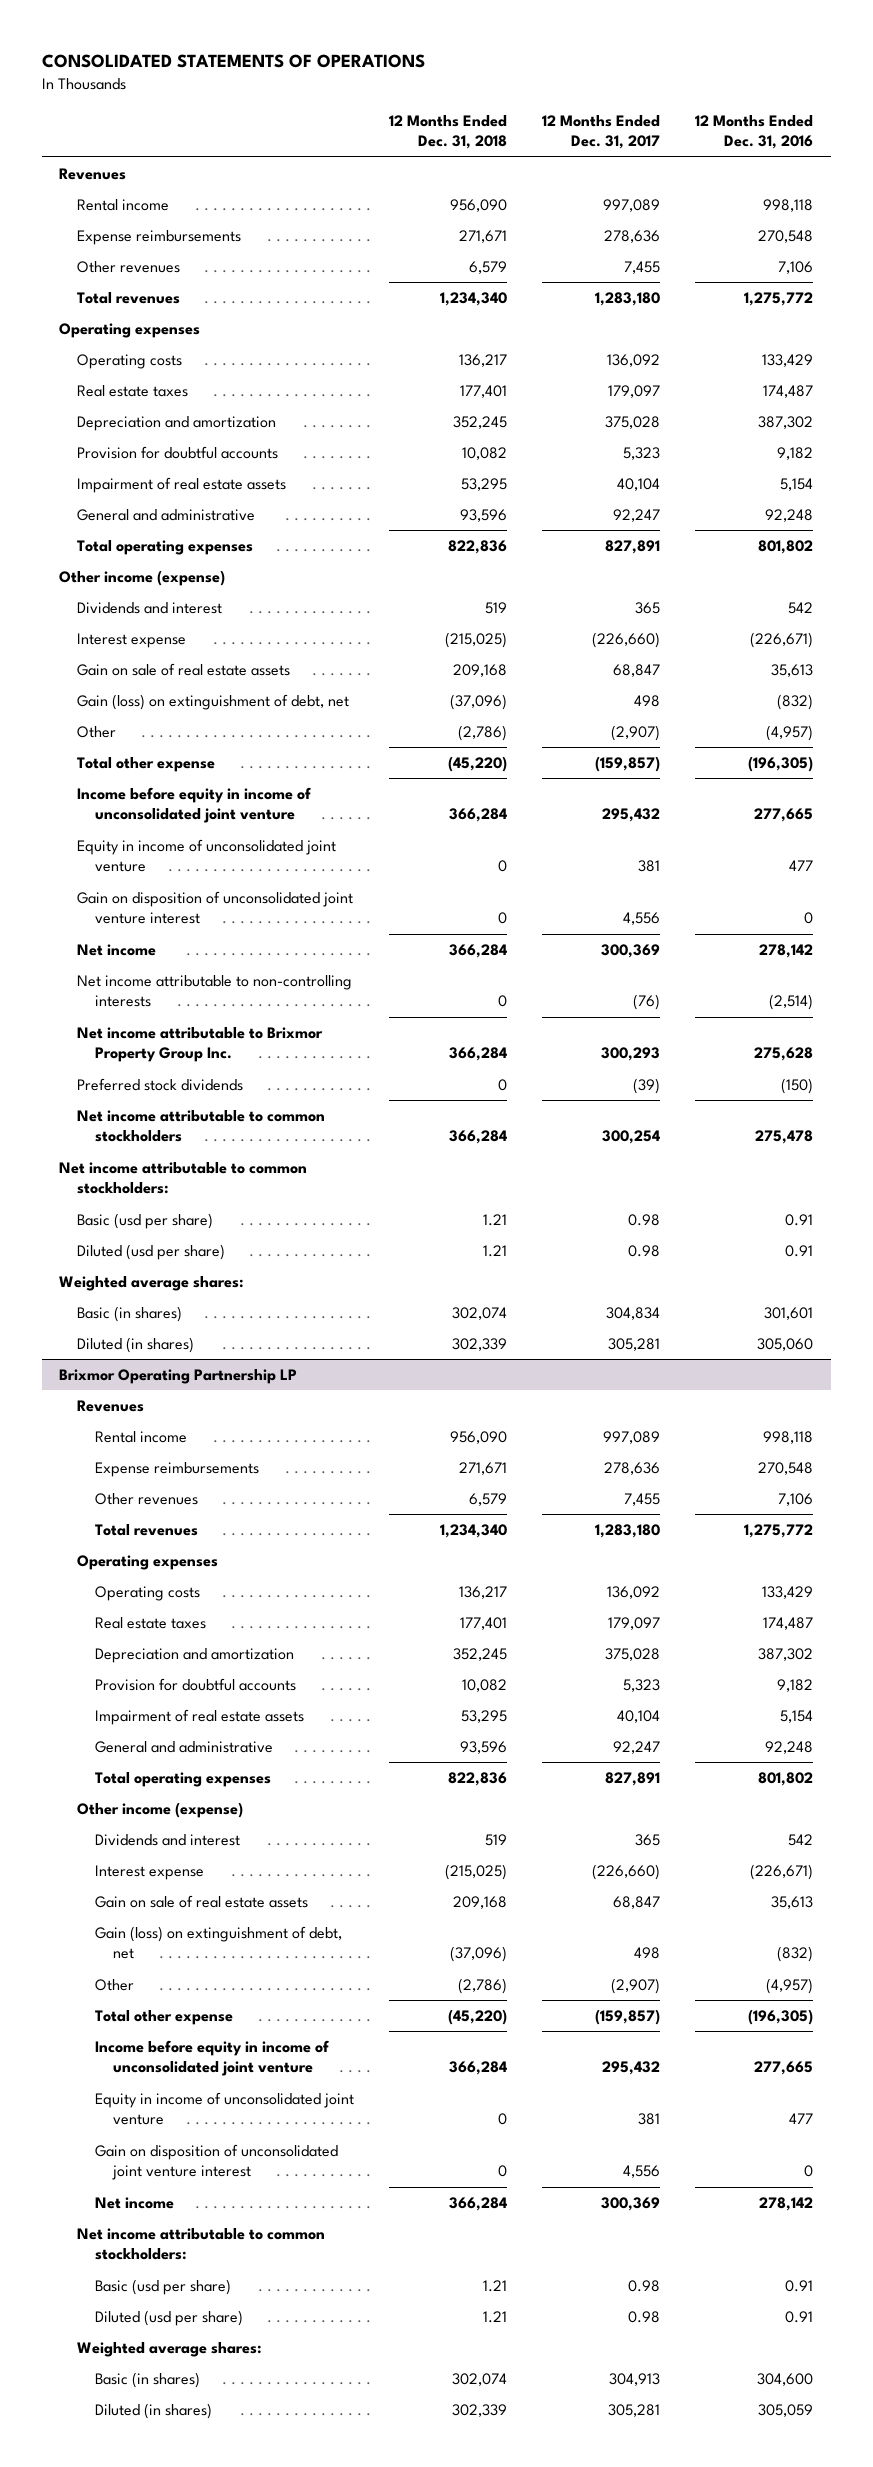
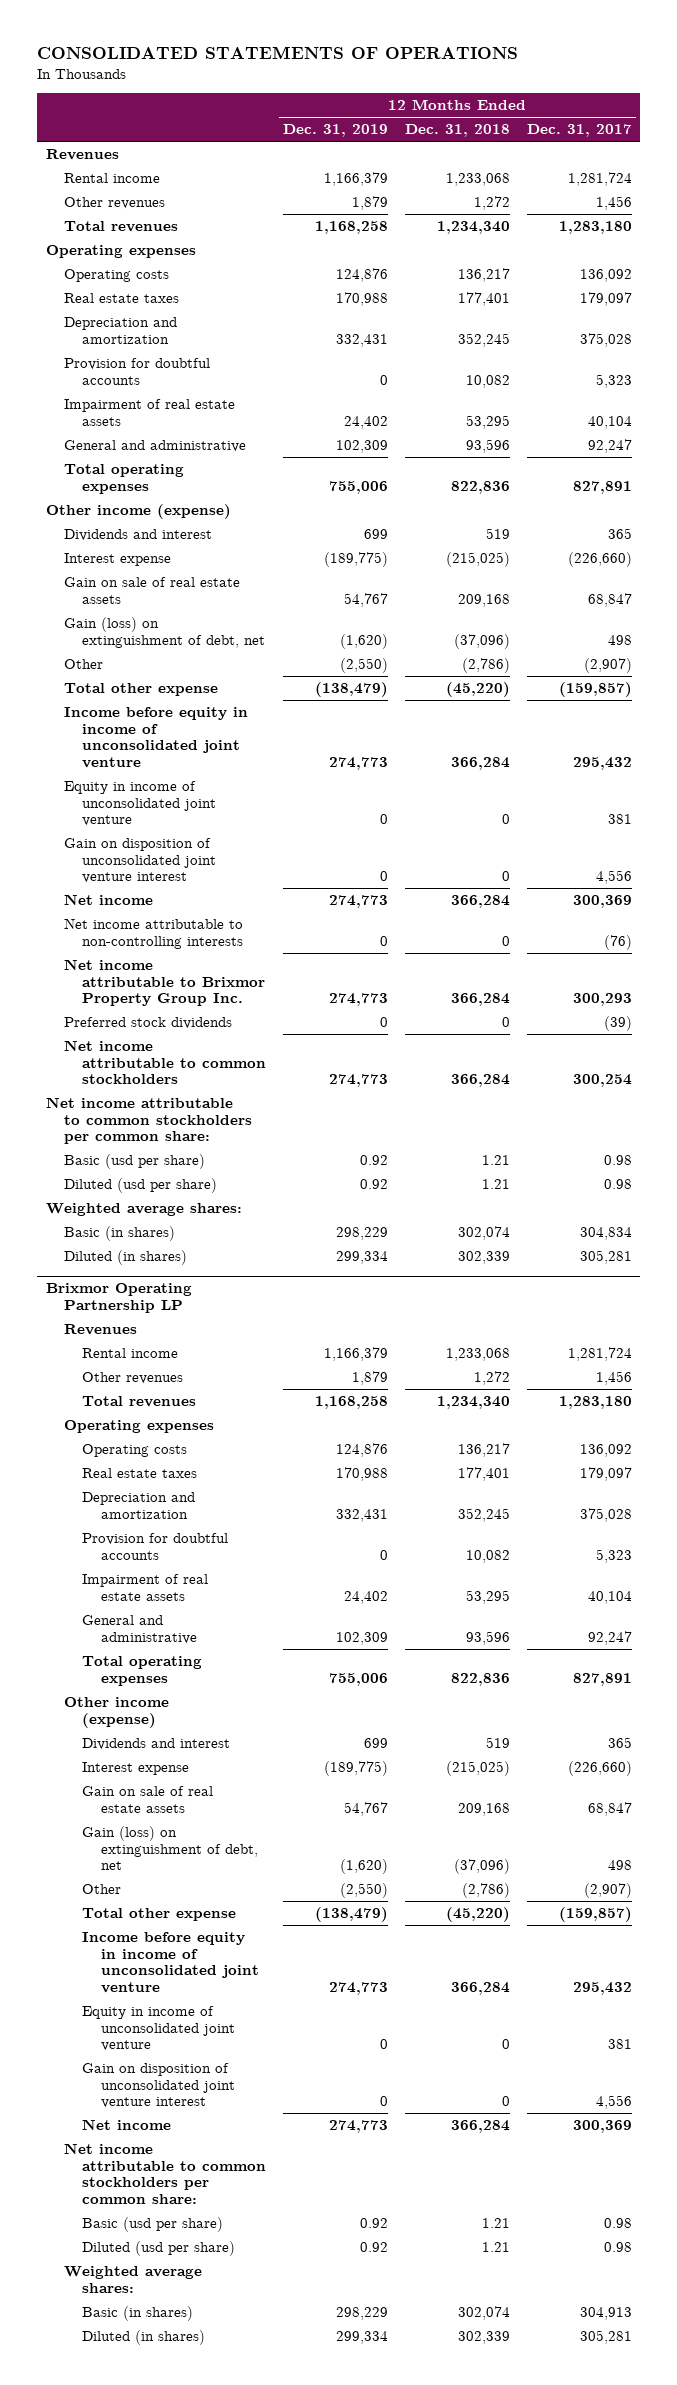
- | 12 Months Ended Dec. 31, 2018 | 12 Months Ended Dec. 31, 2017 | 12 Months Ended Dec. 31, 2016
+ | 12 Months Ended Dec. 31, 2019 | 12 Months Ended Dec. 31, 2018 | 12 Months Ended Dec. 31, 2017
- Rental income | 956,090 | 997,089 | 998,118
- Expense reimbursements | 271,671 | 278,636 | 270,548
- Other revenues | 6,579 | 7,455 | 7,106
+ Rental income | 1,166,379 | 1,233,068 | 1,281,724
+ Other revenues | 1,879 | 1,272 | 1,456
- Net income attributable to common stockholders:
+ Net income attributable to common stockholders per common share:
@ Brixmor Operating Partnership LP
- Rental income | 956,090 | 997,089 | 998,118
- Expense reimbursements | 271,671 | 278,636 | 270,548
- Other revenues | 6,579 | 7,455 | 7,106
+ Rental income | 1,166,379 | 1,233,068 | 1,281,724
+ Other revenues | 1,879 | 1,272 | 1,456
- Net income attributable to common stockholders:
+ Net income attributable to common stockholders per common share:

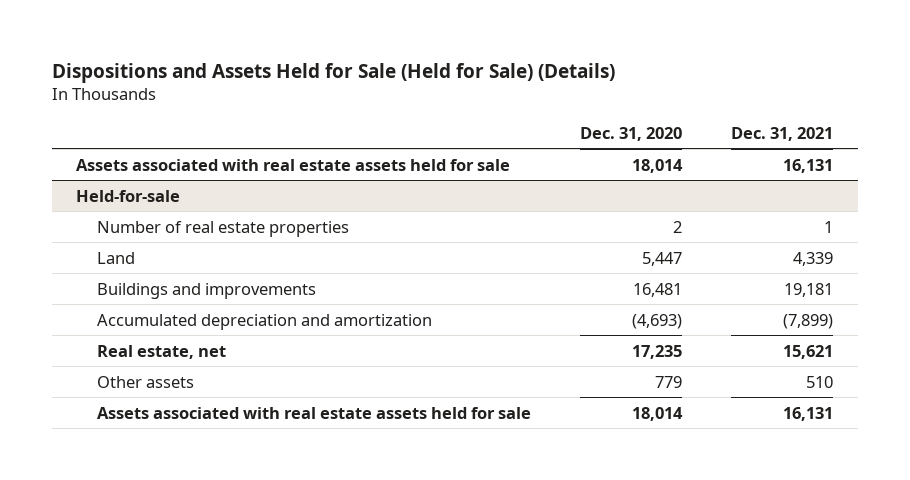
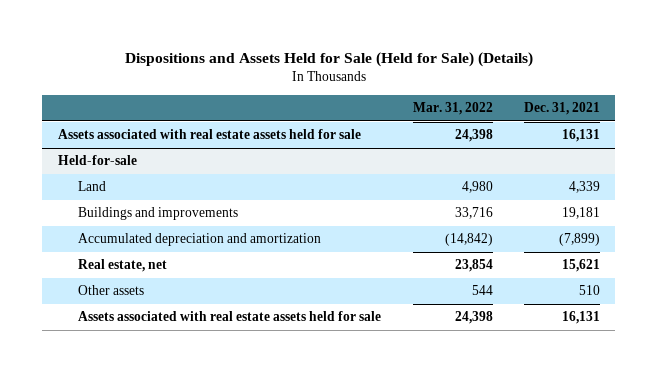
- | Dec. 31, 2020 | Dec. 31, 2021
+ | Mar. 31, 2022 | Dec. 31, 2021
@ Held-for-sale
- Number of real estate properties | 2 | 1

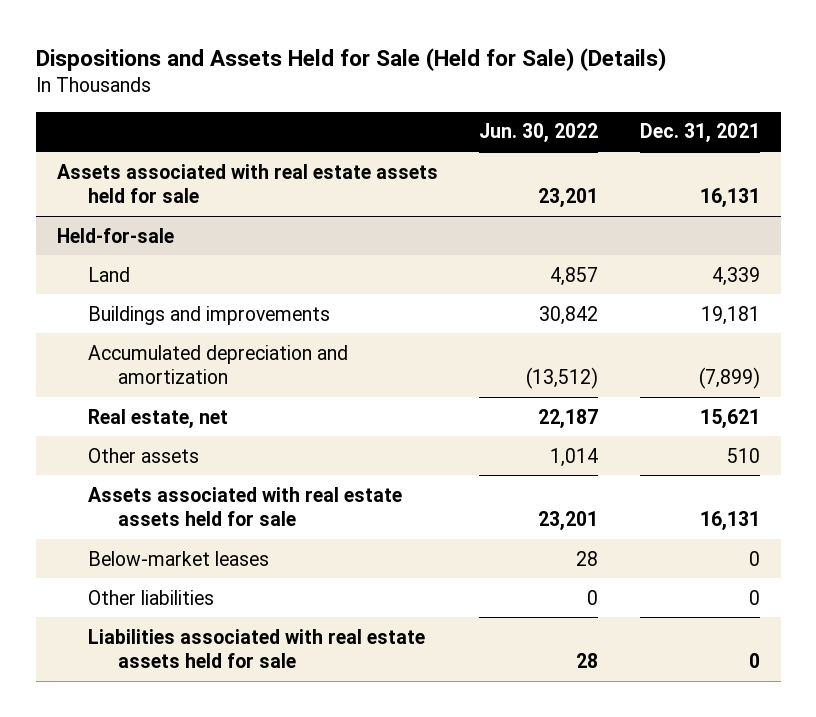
- | Mar. 31, 2022 | Dec. 31, 2021
+ | Jun. 30, 2022 | Dec. 31, 2021
@ Held-for-sale
+ Below-market leases | 28 | 0
+ Other liabilities | 0 | 0
+ Liabilities associated with real estate assets held for sale | 28 | 0

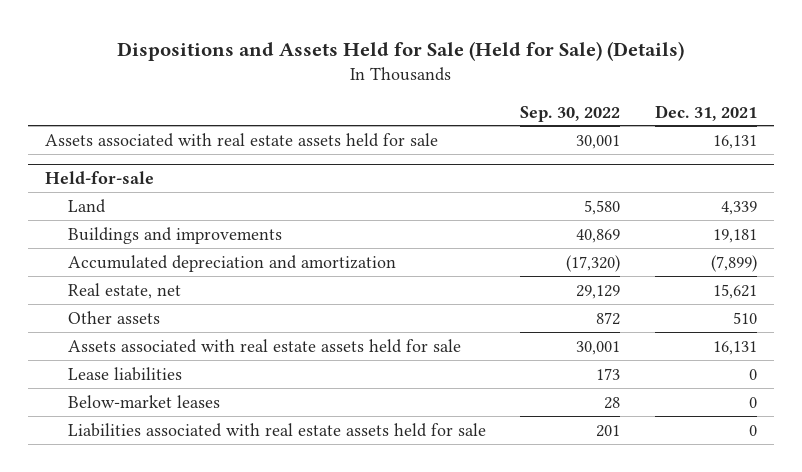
- | Jun. 30, 2022 | Dec. 31, 2021
+ | Sep. 30, 2022 | Dec. 31, 2021
@ Held-for-sale
+ Lease liabilities | 173 | 0
- Other liabilities | 0 | 0

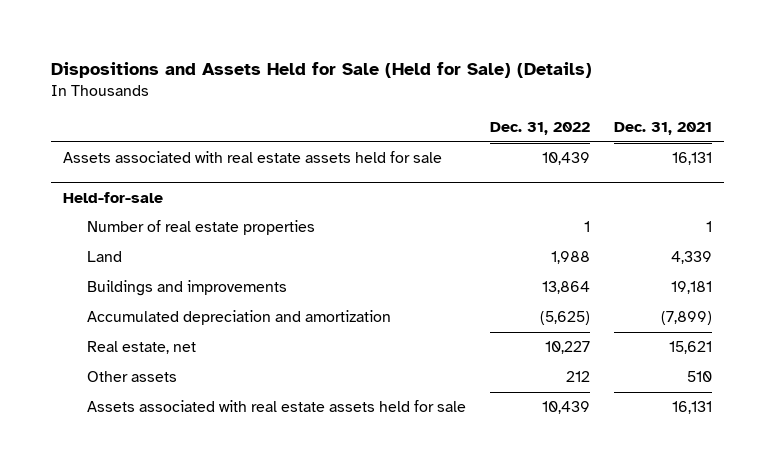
- | Sep. 30, 2022 | Dec. 31, 2021
+ | Dec. 31, 2022 | Dec. 31, 2021
@ Held-for-sale
+ Number of real estate properties | 1 | 1
- Lease liabilities | 173 | 0
- Below-market leases | 28 | 0
- Liabilities associated with real estate assets held for sale | 201 | 0

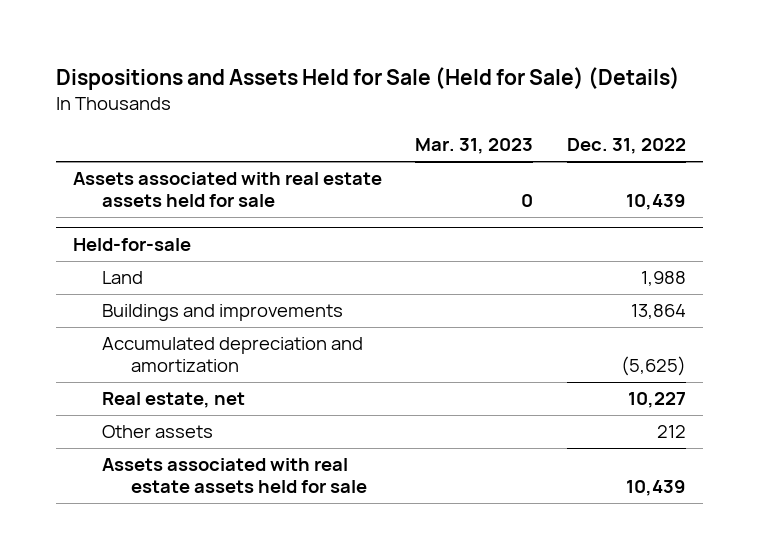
- | Dec. 31, 2022 | Dec. 31, 2021
+ | Mar. 31, 2023 | Dec. 31, 2022
@ Held-for-sale
- Number of real estate properties | 1 | 1

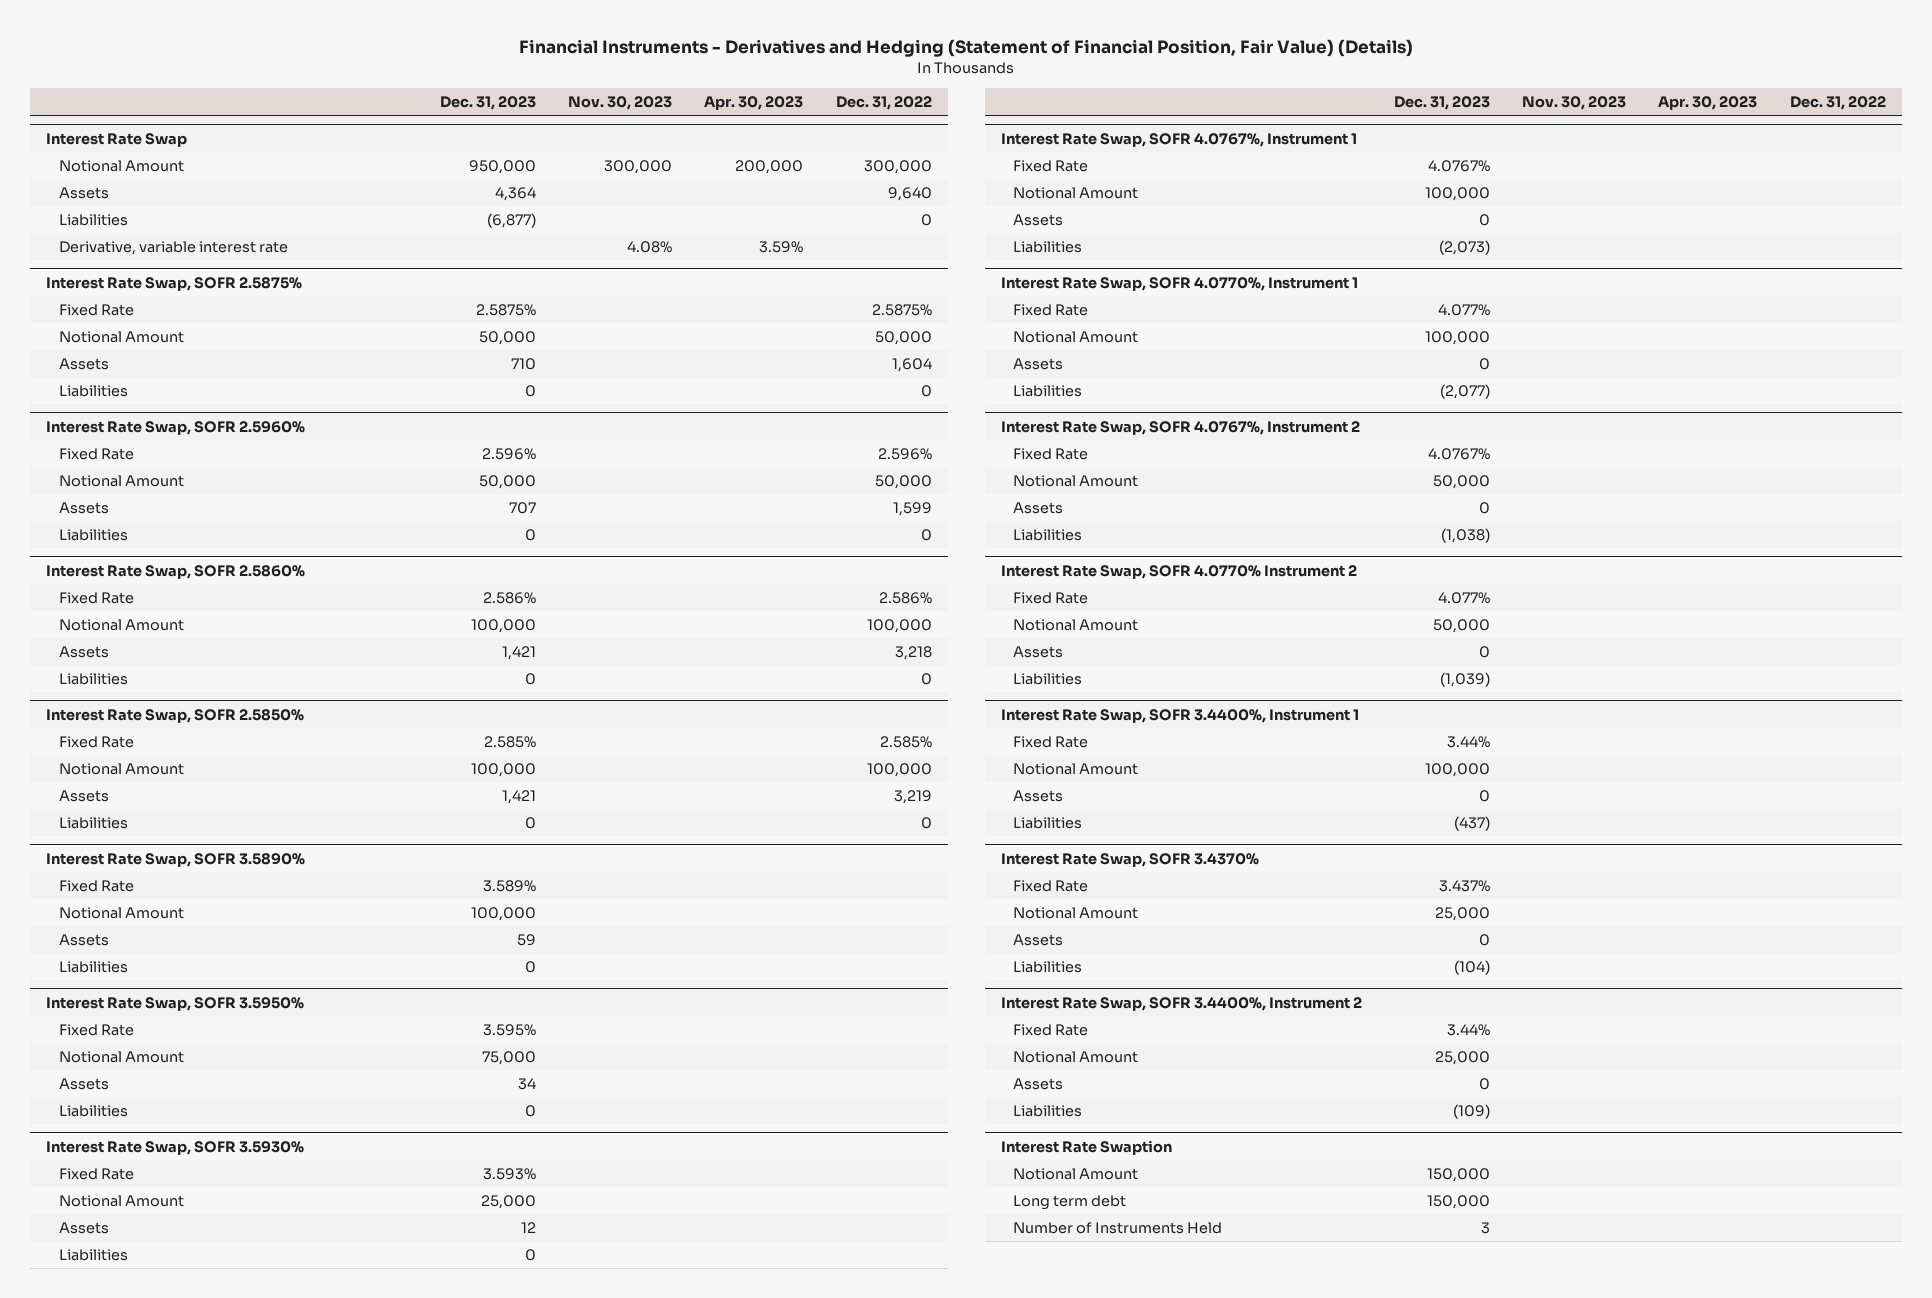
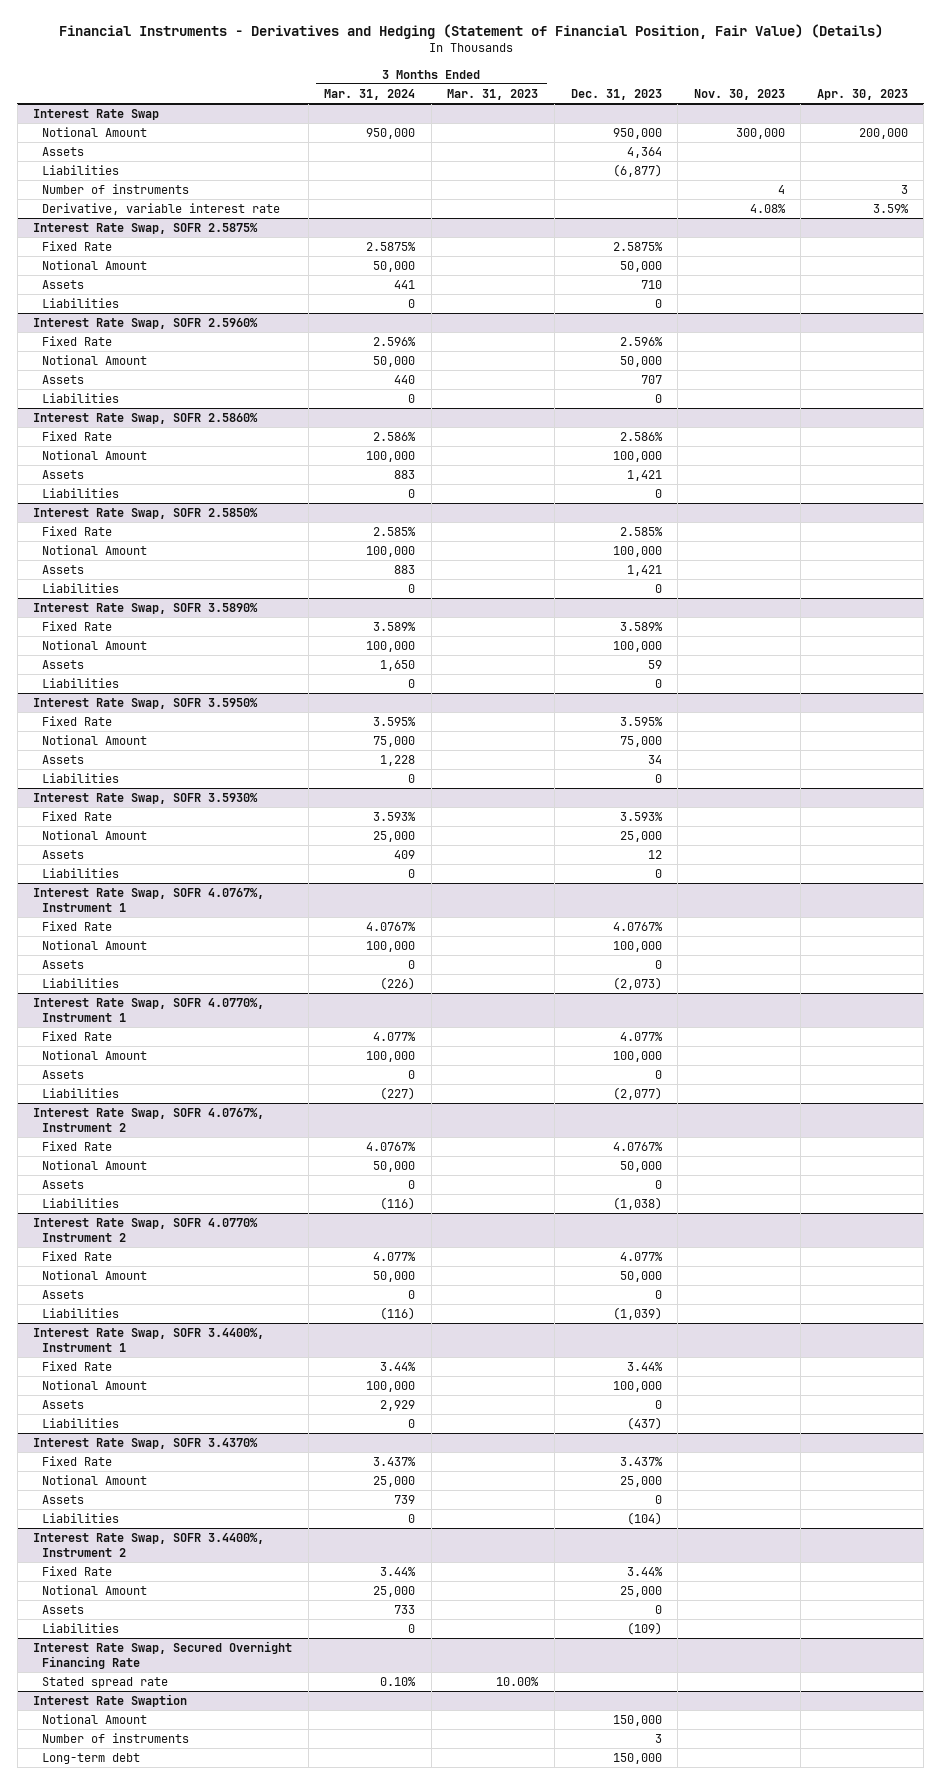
- | Dec. 31, 2023 | Nov. 30, 2023 | Apr. 30, 2023 | Dec. 31, 2022
+ | 3 Months Ended Mar. 31, 2024 | 3 Months Ended Mar. 31, 2023 | Dec. 31, 2023 | Nov. 30, 2023 | Apr. 30, 2023
@ Interest Rate Swap
+ Number of instruments | | | | 4 | 3
+ Interest Rate Swap, Secured Overnight Financing Rate
+ Stated spread rate | 0.10% | 10.00% | | |
@ Interest Rate Swaption
- Long term debt | 150,000 | | |
- Number of Instruments Held | 3 | | |
+ Number of instruments | | | 3 | |
+ Long-term debt | | | 150,000 | |

